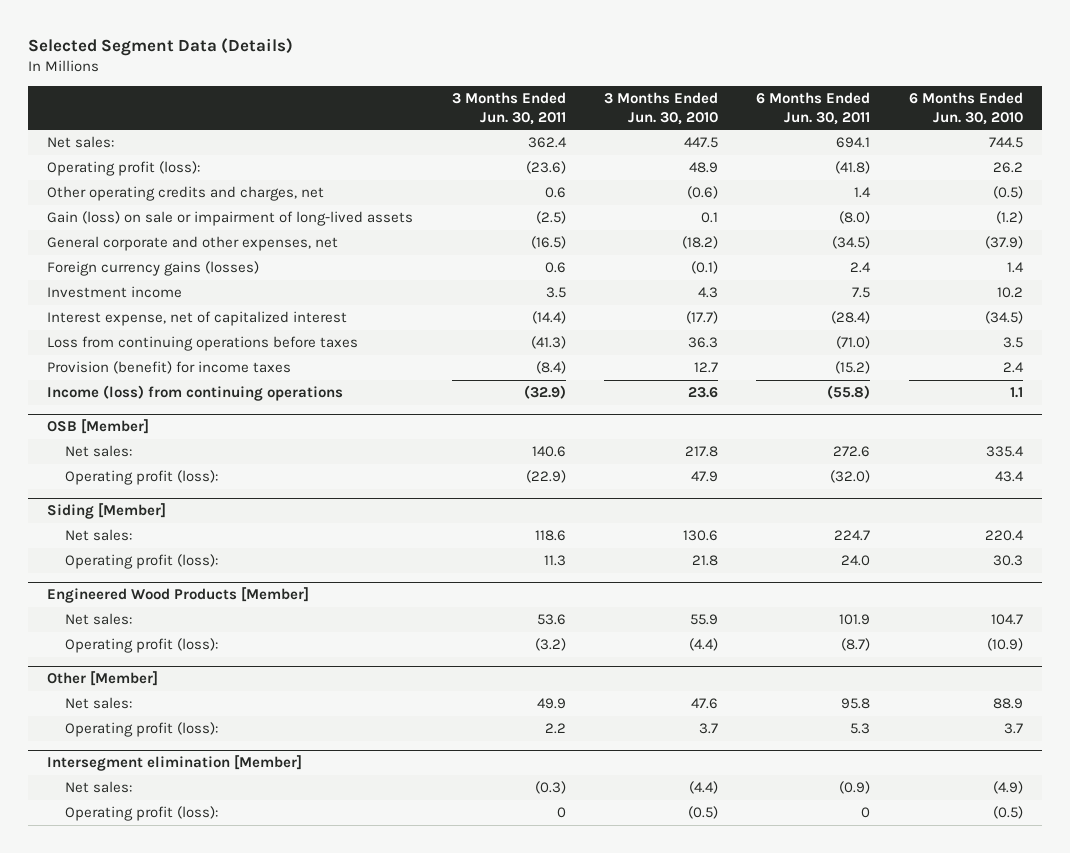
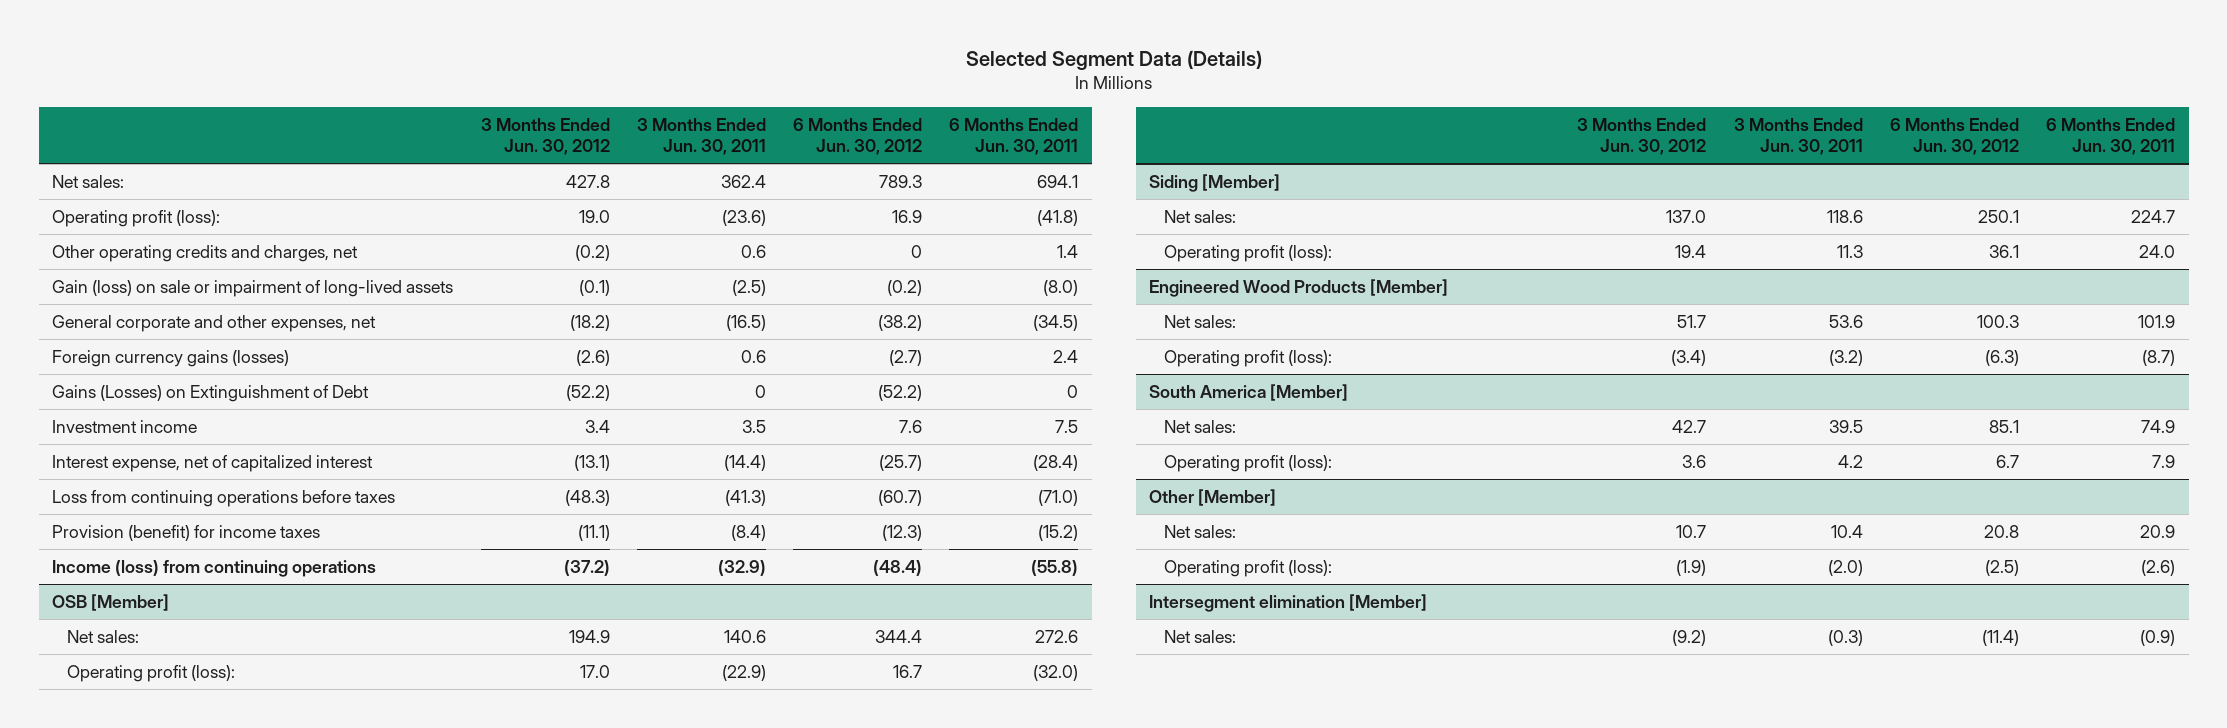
- | 3 Months Ended Jun. 30, 2011 | 3 Months Ended Jun. 30, 2010 | 6 Months Ended Jun. 30, 2011 | 6 Months Ended Jun. 30, 2010
+ | 3 Months Ended Jun. 30, 2012 | 3 Months Ended Jun. 30, 2011 | 6 Months Ended Jun. 30, 2012 | 6 Months Ended Jun. 30, 2011
+ Gains (Losses) on Extinguishment of Debt | (52.2) | 0 | (52.2) | 0
+ South America [Member]
+ Net sales: | 42.7 | 39.5 | 85.1 | 74.9
+ Operating profit (loss): | 3.6 | 4.2 | 6.7 | 7.9
@ Other [Member]
- Net sales: | 49.9 | 47.6 | 95.8 | 88.9
- Operating profit (loss): | 2.2 | 3.7 | 5.3 | 3.7
+ Net sales: | 10.7 | 10.4 | 20.8 | 20.9
+ Operating profit (loss): | (1.9) | (2.0) | (2.5) | (2.6)
@ Intersegment elimination [Member]
- Operating profit (loss): | 0 | (0.5) | 0 | (0.5)

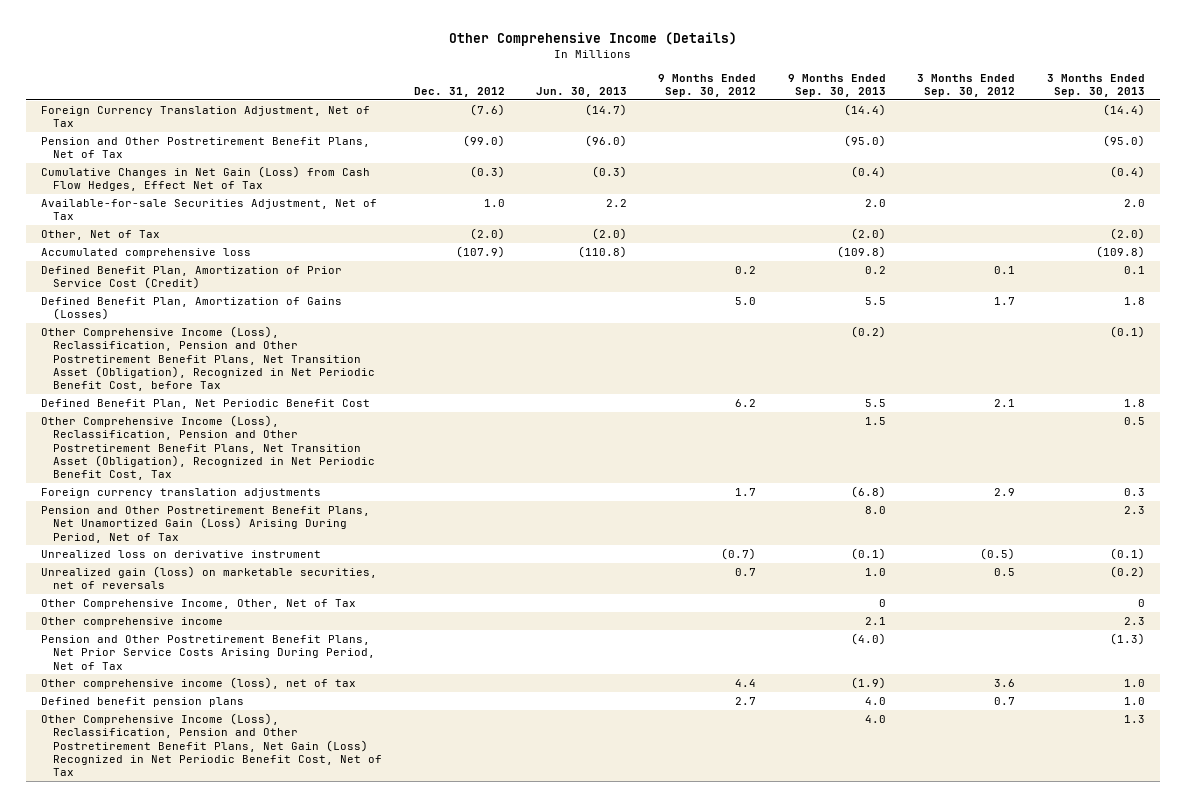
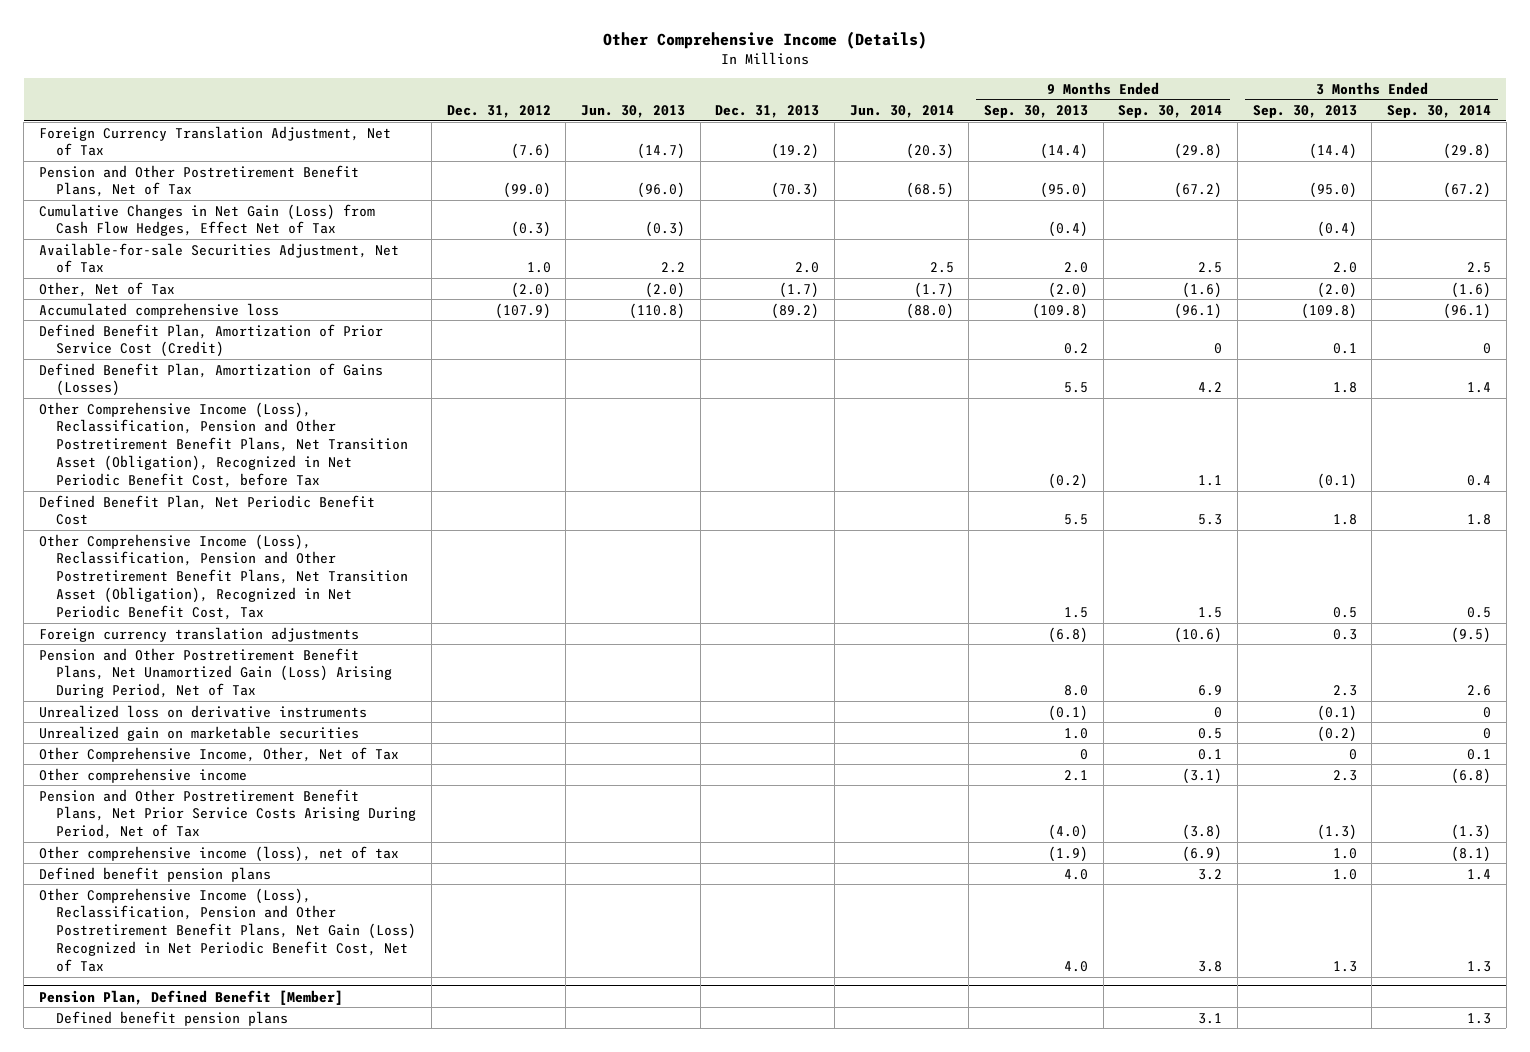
- | Dec. 31, 2012 | Jun. 30, 2013 | 9 Months Ended Sep. 30, 2012 | 9 Months Ended Sep. 30, 2013 | 3 Months Ended Sep. 30, 2012 | 3 Months Ended Sep. 30, 2013
+ | Dec. 31, 2012 | Jun. 30, 2013 | Dec. 31, 2013 | Jun. 30, 2014 | 9 Months Ended Sep. 30, 2013 | 9 Months Ended Sep. 30, 2014 | 3 Months Ended Sep. 30, 2013 | 3 Months Ended Sep. 30, 2014
- Unrealized loss on derivative instrument | | | (0.7) | (0.1) | (0.5) | (0.1)
- Unrealized gain (loss) on marketable securities, net of reversals | | | 0.7 | 1.0 | 0.5 | (0.2)
+ Unrealized loss on derivative instruments | | | | | (0.1) | 0 | (0.1) | 0
+ Unrealized gain on marketable securities | | | | | 1.0 | 0.5 | (0.2) | 0
+ Pension Plan, Defined Benefit [Member]
+ Defined benefit pension plans | | | | | | 3.1 | | 1.3

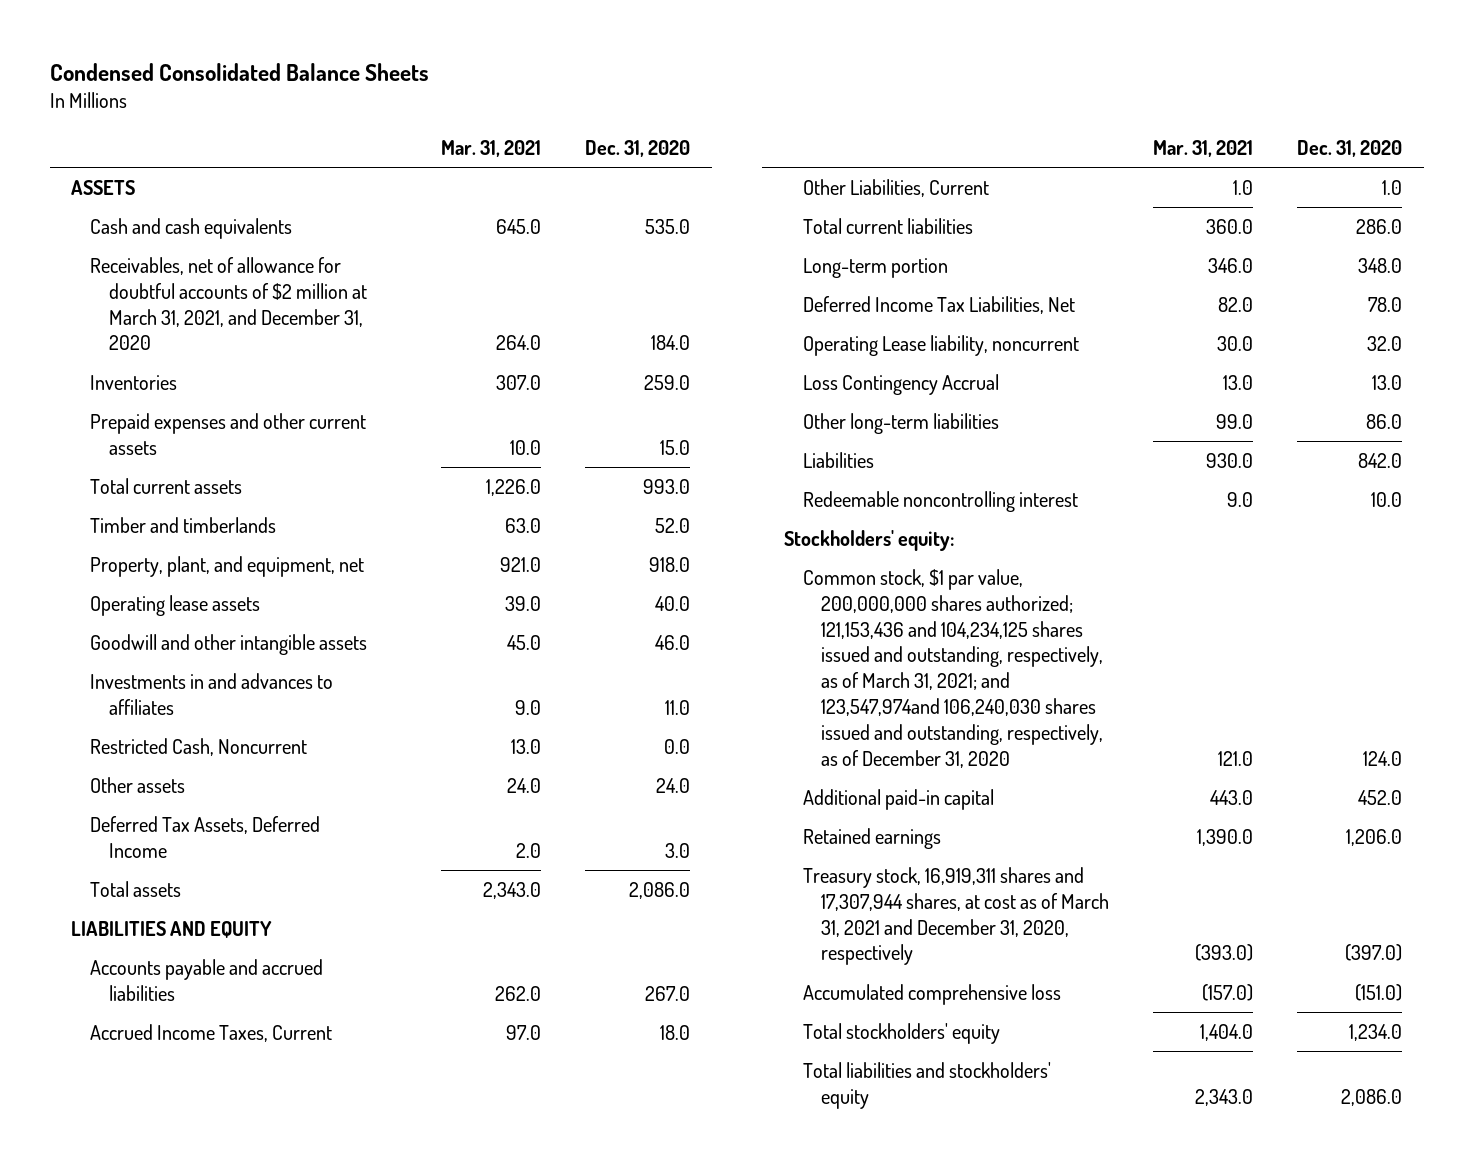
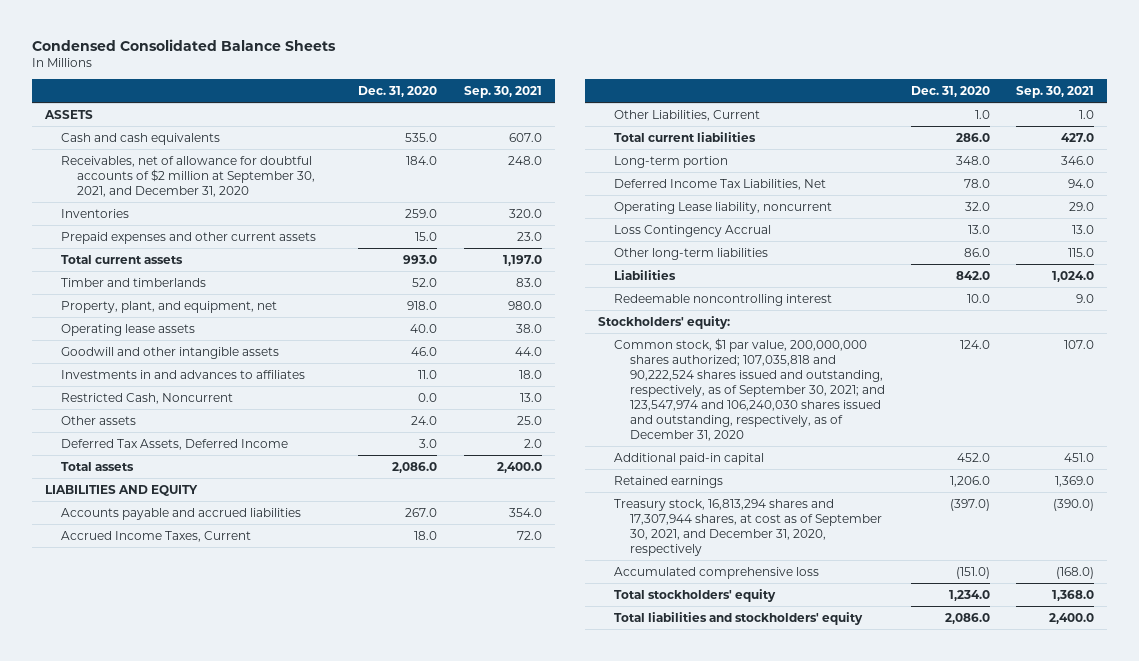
- | Mar. 31, 2021 | Dec. 31, 2020
+ | Dec. 31, 2020 | Sep. 30, 2021
- Receivables, net of allowance for doubtful accounts of $2 million at March 31, 2021, and December 31, 2020 | 264.0 | 184.0
+ Receivables, net of allowance for doubtful accounts of $2 million at September 30, 2021, and December 31, 2020 | 184.0 | 248.0
- Common stock, $1 par value, 200,000,000 shares authorized; 121,153,436 and 104,234,125 shares issued and outstanding, respectively, as of March 31, 2021; and 123,547,974and 106,240,030 shares issued and outstanding, respectively, as of December 31, 2020 | 121.0 | 124.0
+ Common stock, $1 par value, 200,000,000 shares authorized; 107,035,818 and 90,222,524 shares issued and outstanding, respectively, as of September 30, 2021; and 123,547,974 and 106,240,030 shares issued and outstanding, respectively, as of December 31, 2020 | 124.0 | 107.0
- Treasury stock, 16,919,311 shares and 17,307,944 shares, at cost as of March 31, 2021 and December 31, 2020, respectively | (393.0) | (397.0)
+ Treasury stock, 16,813,294 shares and 17,307,944 shares, at cost as of September 30, 2021, and December 31, 2020, respectively | (397.0) | (390.0)

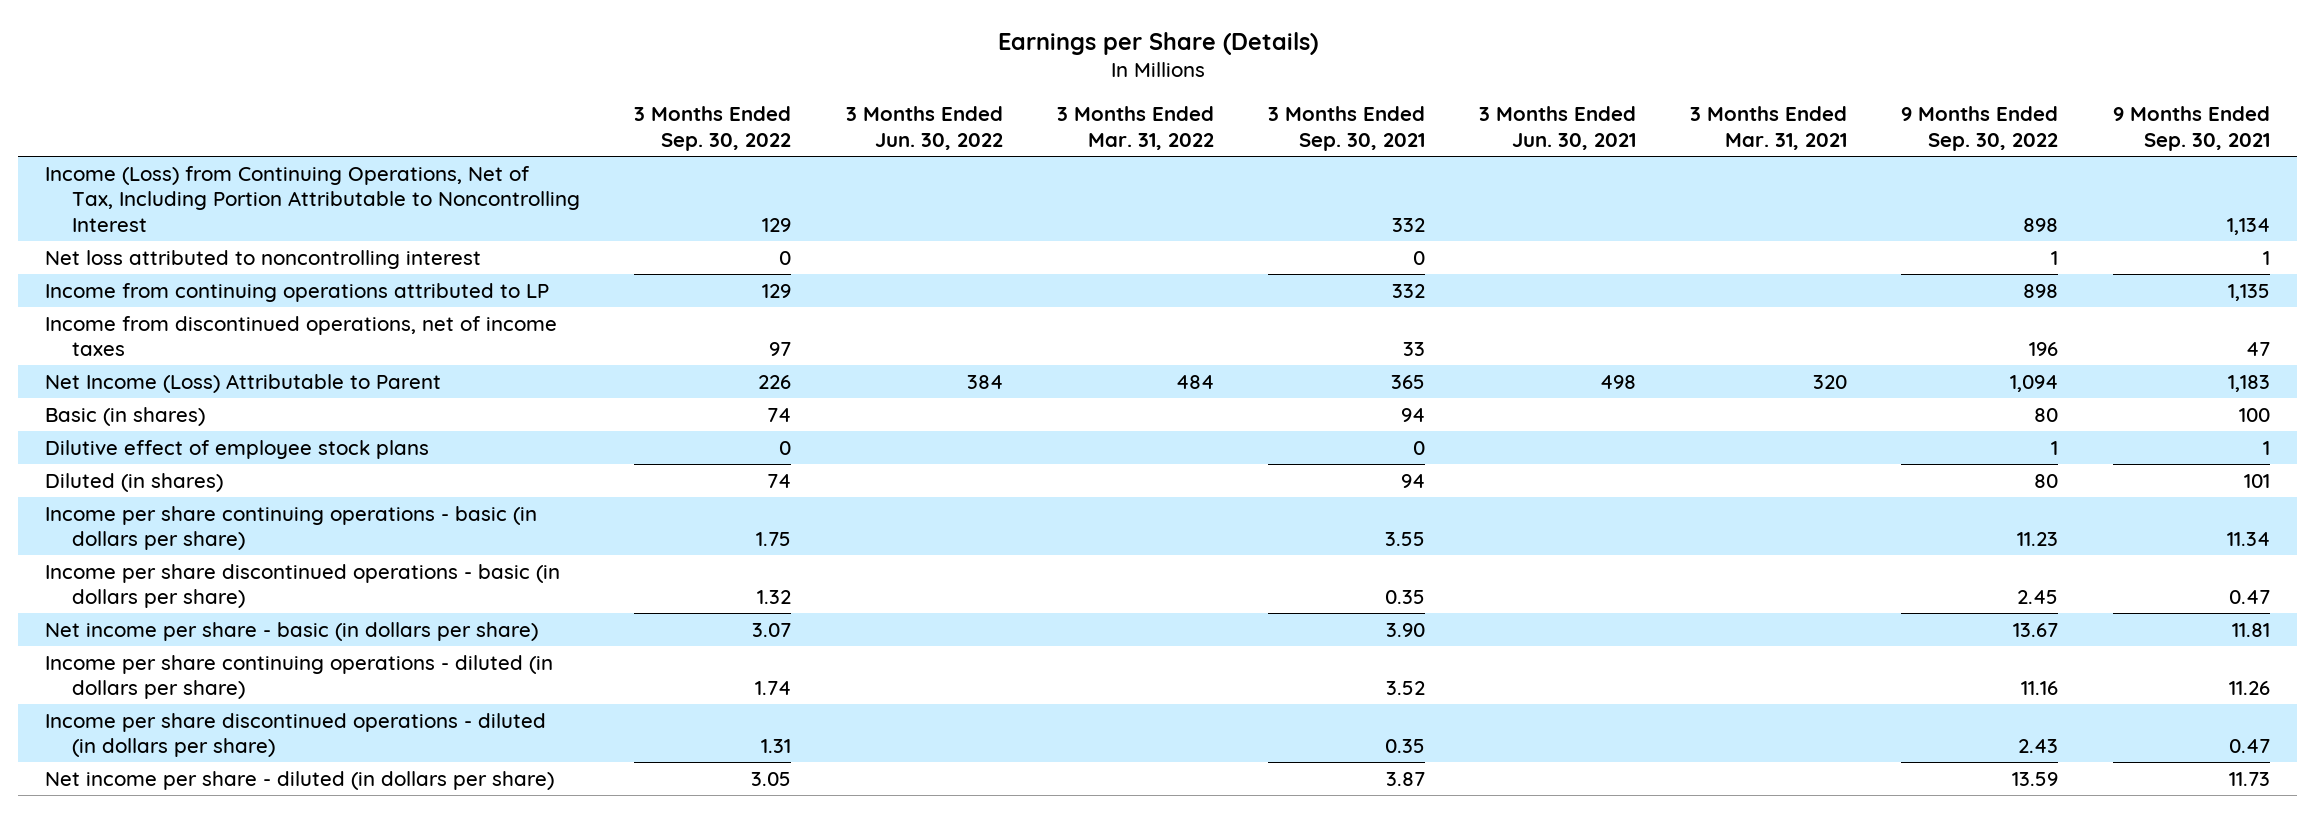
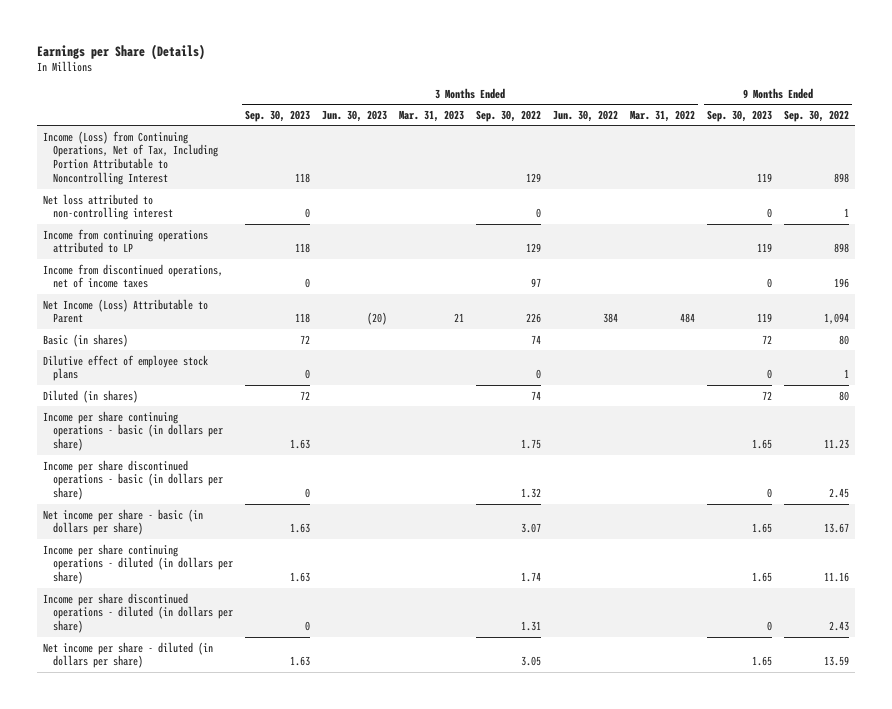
- | 3 Months Ended Sep. 30, 2022 | 3 Months Ended Jun. 30, 2022 | 3 Months Ended Mar. 31, 2022 | 3 Months Ended Sep. 30, 2021 | 3 Months Ended Jun. 30, 2021 | 3 Months Ended Mar. 31, 2021 | 9 Months Ended Sep. 30, 2022 | 9 Months Ended Sep. 30, 2021
+ | 3 Months Ended Sep. 30, 2023 | 3 Months Ended Jun. 30, 2023 | 3 Months Ended Mar. 31, 2023 | 3 Months Ended Sep. 30, 2022 | 3 Months Ended Jun. 30, 2022 | 3 Months Ended Mar. 31, 2022 | 9 Months Ended Sep. 30, 2023 | 9 Months Ended Sep. 30, 2022
- Net loss attributed to noncontrolling interest | 0 | | | 0 | | | 1 | 1
+ Net loss attributed to non-controlling interest | 0 | | | 0 | | | 0 | 1

